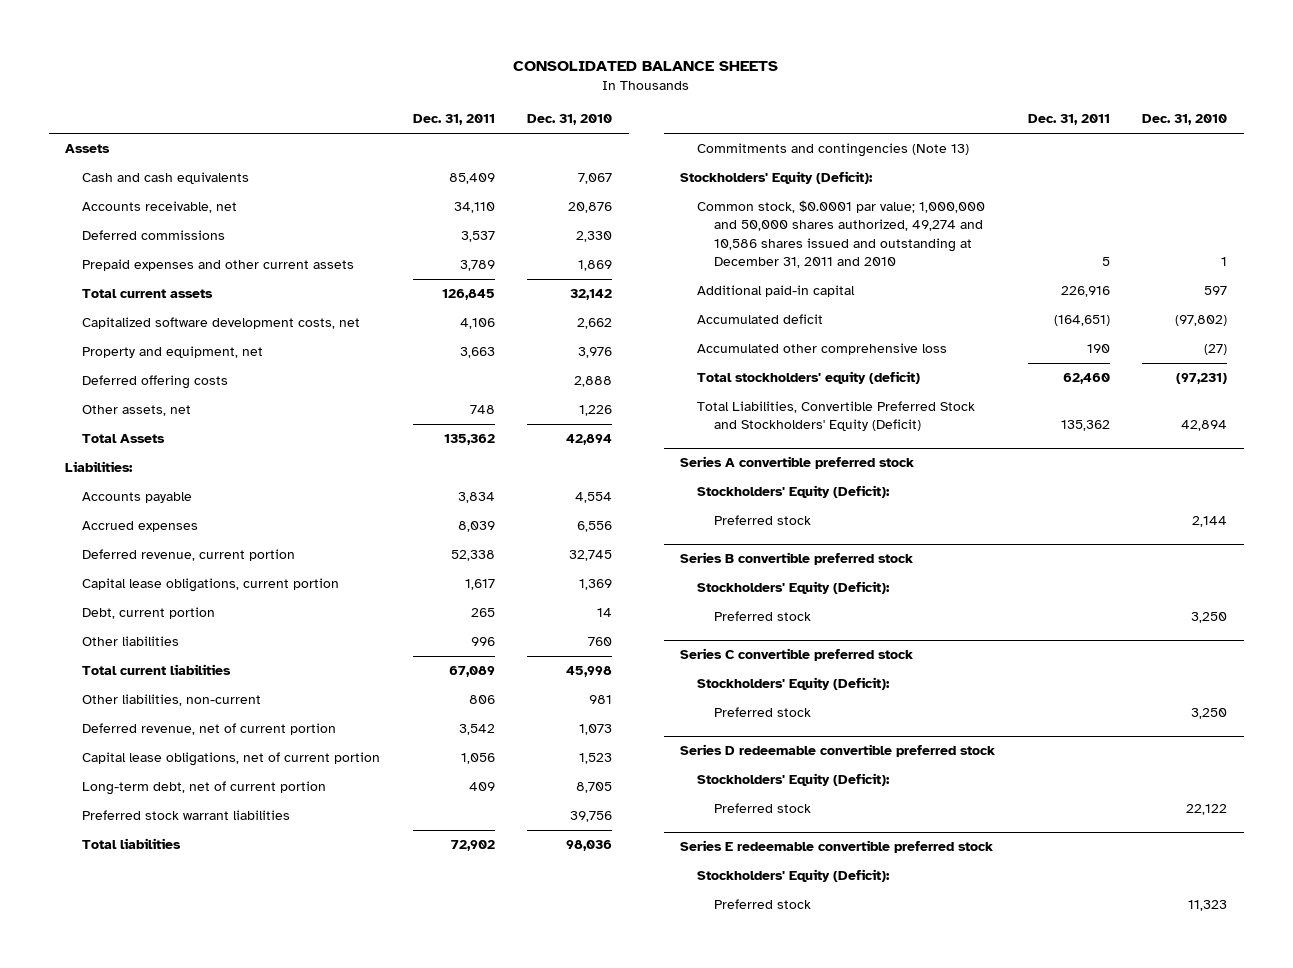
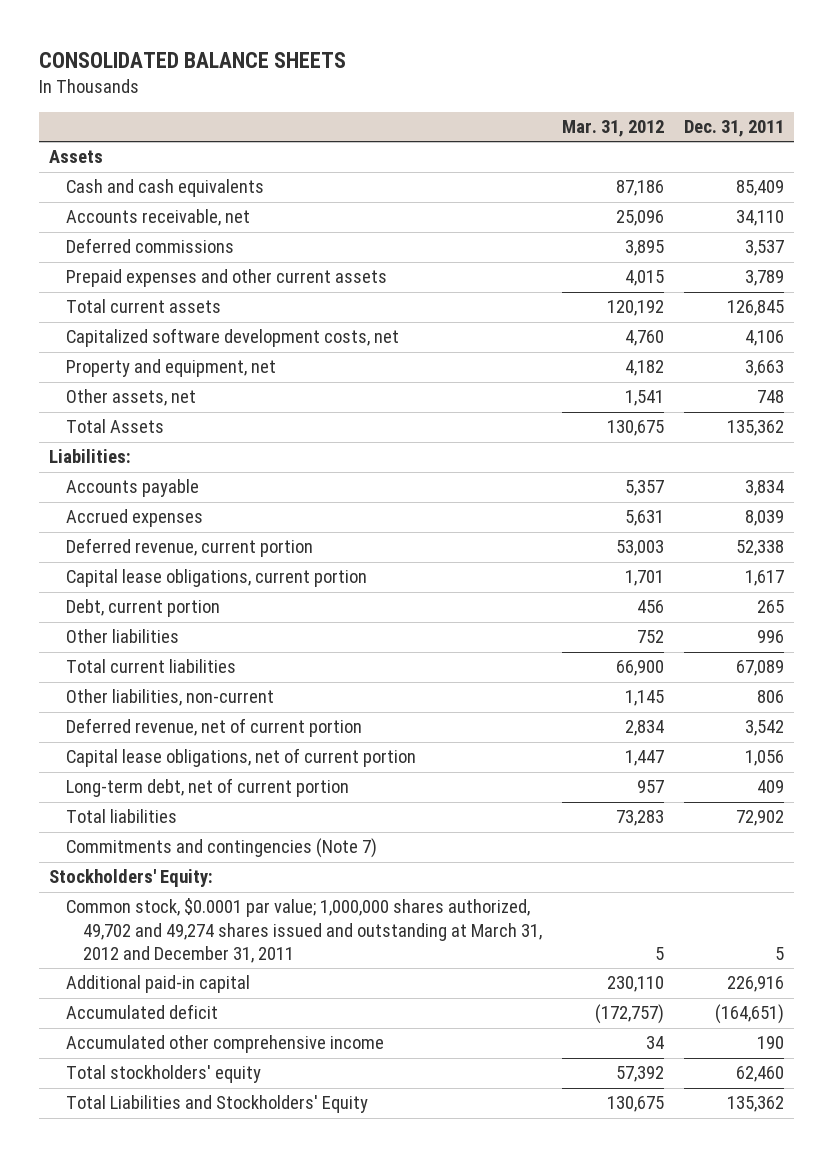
- | Dec. 31, 2011 | Dec. 31, 2010
+ | Mar. 31, 2012 | Dec. 31, 2011
- Deferred offering costs | | 2,888
- Preferred stock warrant liabilities | | 39,756
- Commitments and contingencies (Note 13)
- Stockholders' Equity (Deficit):
- Common stock, $0.0001 par value; 1,000,000 and 50,000 shares authorized, 49,274 and 10,586 shares issued and outstanding at December 31, 2011 and 2010 | 5 | 1
+ Commitments and contingencies (Note 7)
+ Stockholders' Equity:
+ Common stock, $0.0001 par value; 1,000,000 shares authorized, 49,702 and 49,274 shares issued and outstanding at March 31, 2012 and December 31, 2011 | 5 | 5
- Accumulated other comprehensive loss | 190 | (27)
- Total stockholders' equity (deficit) | 62,460 | (97,231)
- Total Liabilities, Convertible Preferred Stock and Stockholders' Equity (Deficit) | 135,362 | 42,894
- Series A convertible preferred stock
- Stockholders' Equity (Deficit):
- Preferred stock | | 2,144
- Series B convertible preferred stock
- Stockholders' Equity (Deficit):
- Preferred stock | | 3,250
- Series C convertible preferred stock
- Stockholders' Equity (Deficit):
- Preferred stock | | 3,250
- Series D redeemable convertible preferred stock
- Stockholders' Equity (Deficit):
- Preferred stock | | 22,122
- Series E redeemable convertible preferred stock
- Stockholders' Equity (Deficit):
- Preferred stock | | 11,323
+ Accumulated other comprehensive income | 34 | 190
+ Total stockholders' equity | 57,392 | 62,460
+ Total Liabilities and Stockholders' Equity | 130,675 | 135,362

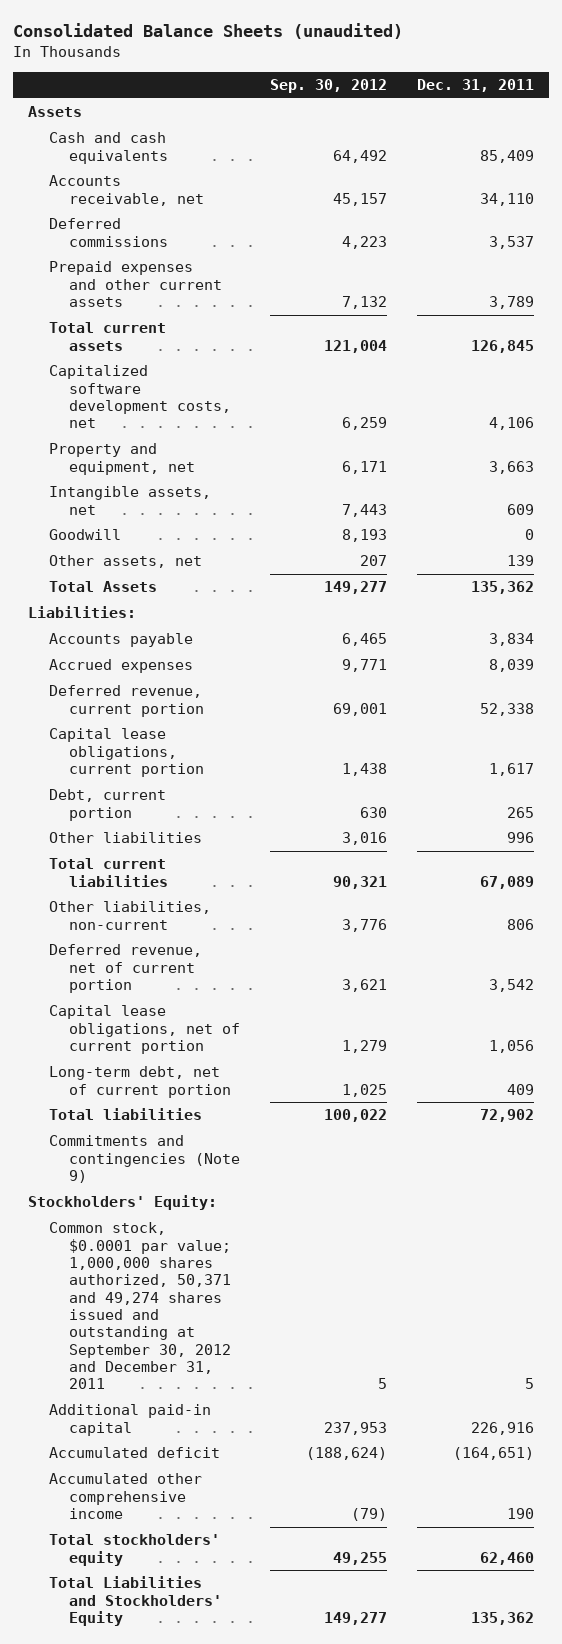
- CONSOLIDATED BALANCE SHEETS
+ Consolidated Balance Sheets (unaudited)
- | Mar. 31, 2012 | Dec. 31, 2011
+ | Sep. 30, 2012 | Dec. 31, 2011
- Other assets, net | 1,541 | 748
+ Intangible assets, net | 7,443 | 609
+ Goodwill | 8,193 | 0
+ Other assets, net | 207 | 139
- Commitments and contingencies (Note 7)
+ Commitments and contingencies (Note 9)
- Common stock, $0.0001 par value; 1,000,000 shares authorized, 49,702 and 49,274 shares issued and outstanding at March 31, 2012 and December 31, 2011 | 5 | 5
+ Common stock, $0.0001 par value; 1,000,000 shares authorized, 50,371 and 49,274 shares issued and outstanding at September 30, 2012 and December 31, 2011 | 5 | 5

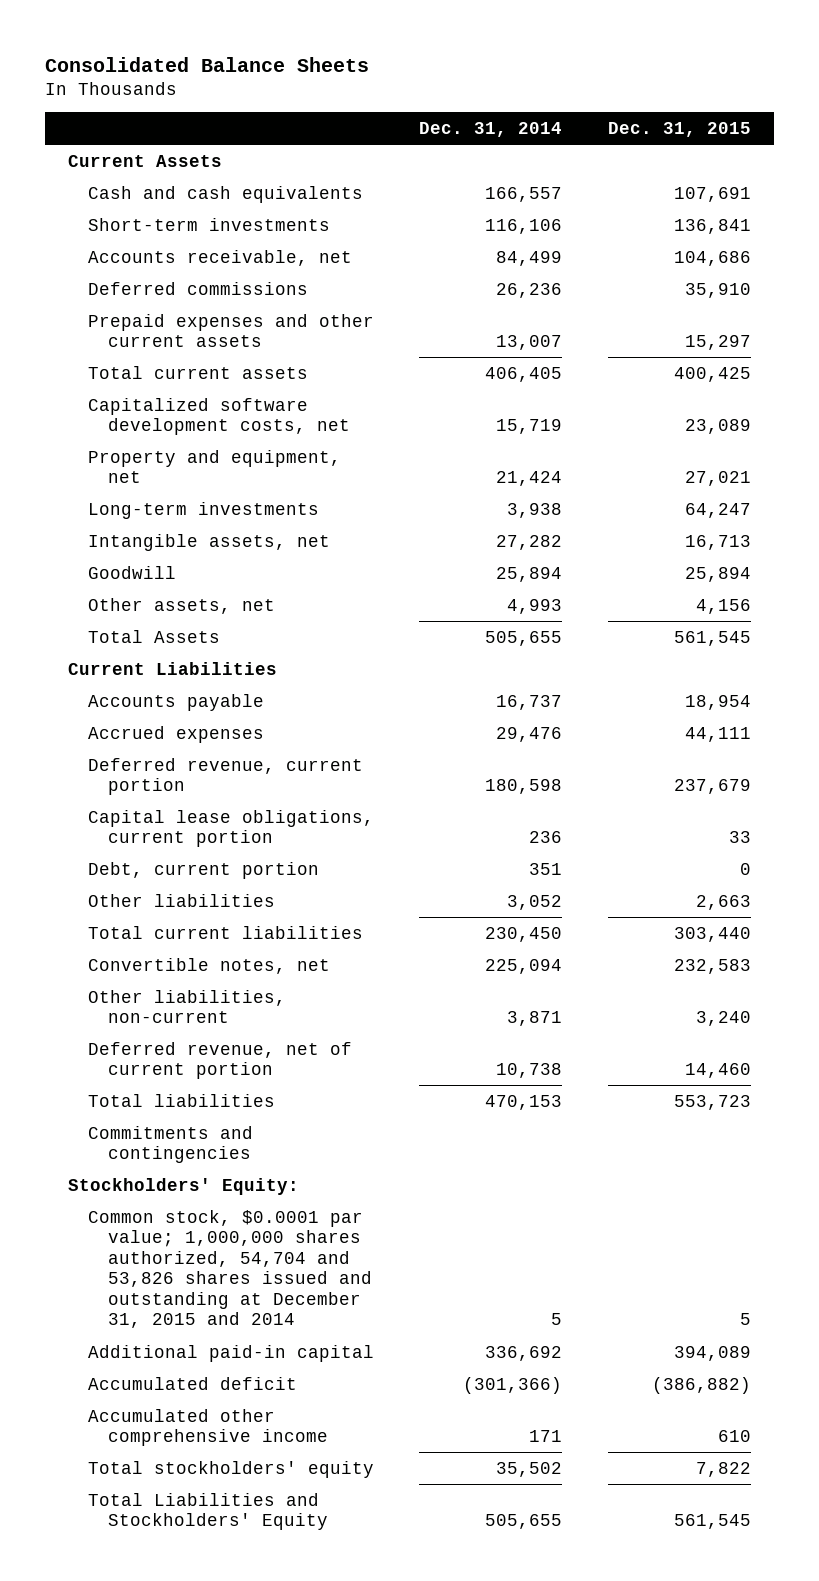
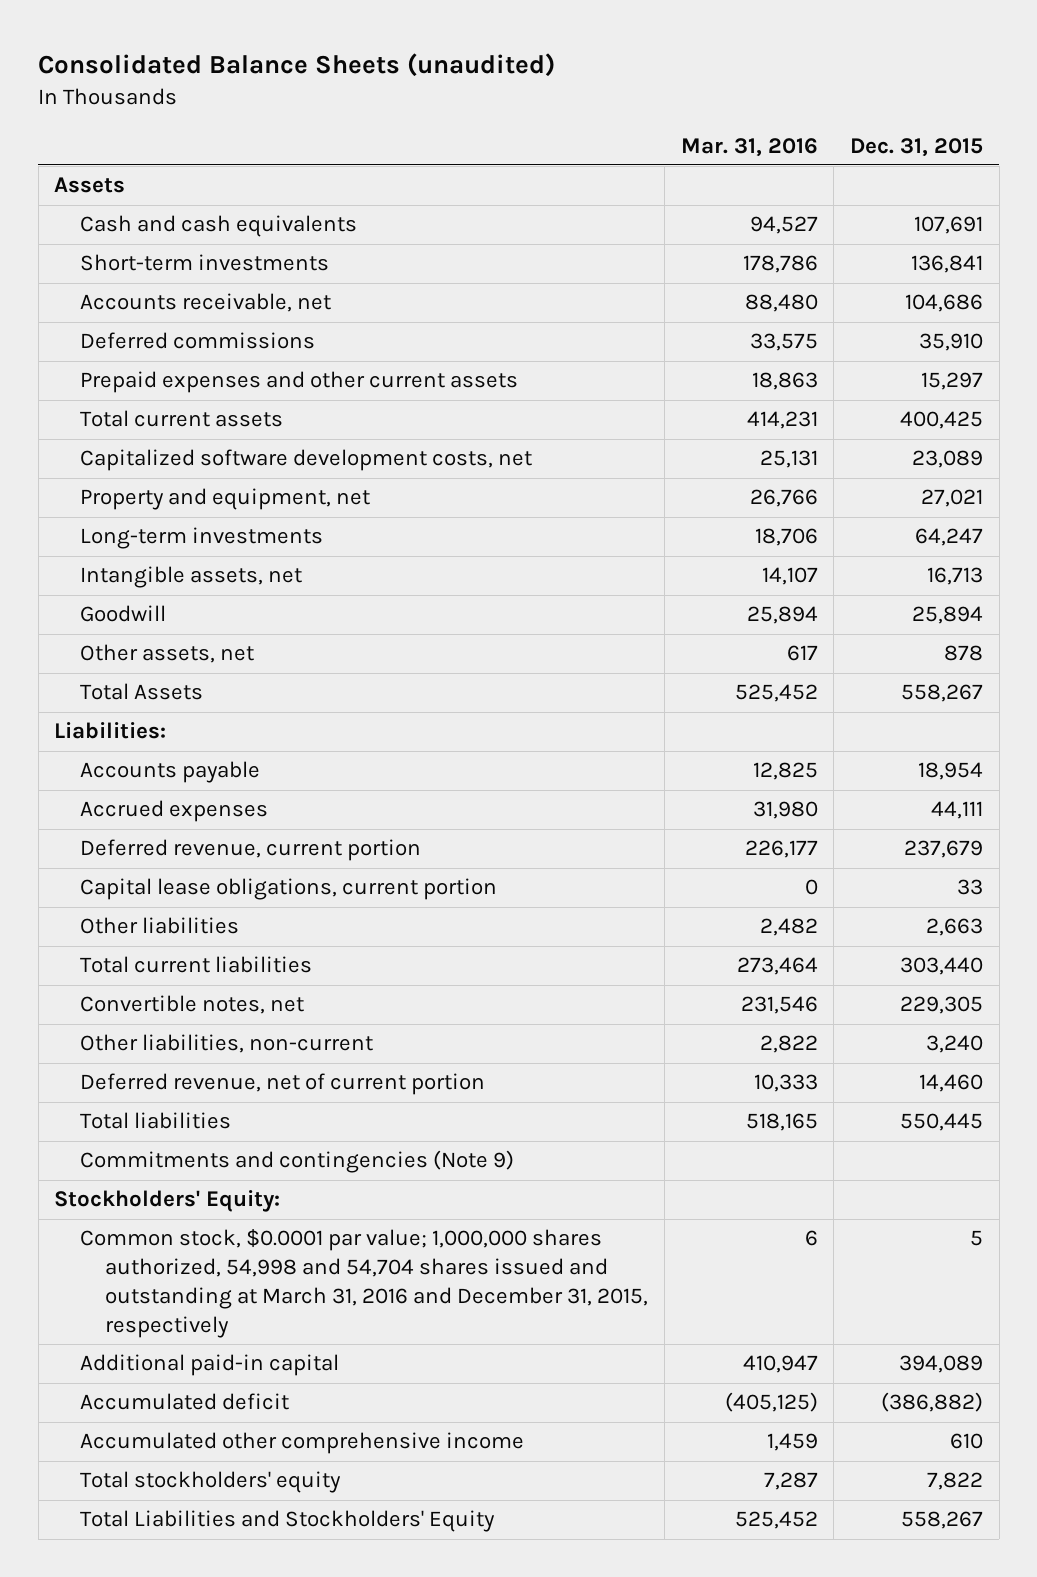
- Consolidated Balance Sheets
+ Consolidated Balance Sheets (unaudited)
- | Dec. 31, 2014 | Dec. 31, 2015
+ | Mar. 31, 2016 | Dec. 31, 2015
- Current Assets
+ Assets
- Other assets, net | 4,993 | 4,156
- Total Assets | 505,655 | 561,545
- Current Liabilities
+ Other assets, net | 617 | 878
+ Total Assets | 525,452 | 558,267
+ Liabilities:
- Debt, current portion | 351 | 0
- Convertible notes, net | 225,094 | 232,583
+ Convertible notes, net | 231,546 | 229,305
- Total liabilities | 470,153 | 553,723
- Commitments and contingencies
+ Total liabilities | 518,165 | 550,445
+ Commitments and contingencies (Note 9)
- Common stock, $0.0001 par value; 1,000,000 shares authorized, 54,704 and 53,826 shares issued and outstanding at December 31, 2015 and 2014 | 5 | 5
+ Common stock, $0.0001 par value; 1,000,000 shares authorized, 54,998 and 54,704 shares issued and outstanding at March 31, 2016 and December 31, 2015, respectively | 6 | 5
- Total Liabilities and Stockholders' Equity | 505,655 | 561,545
+ Total Liabilities and Stockholders' Equity | 525,452 | 558,267

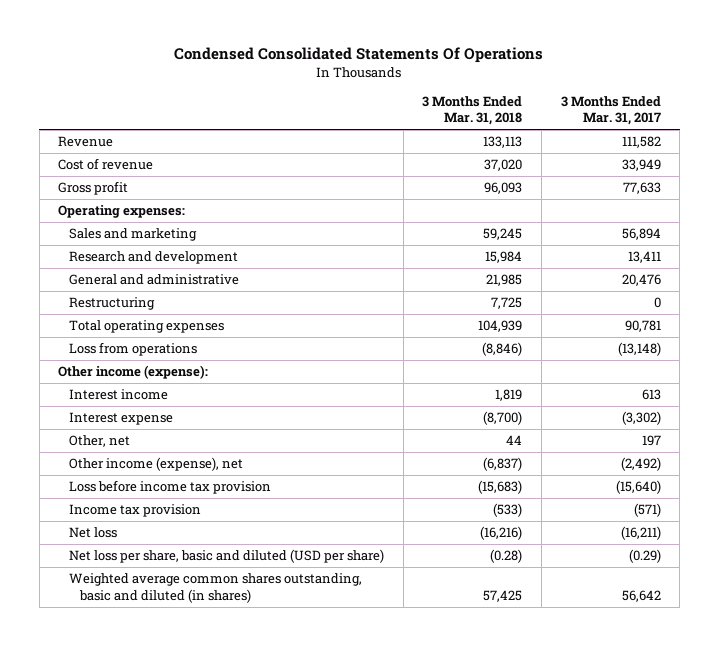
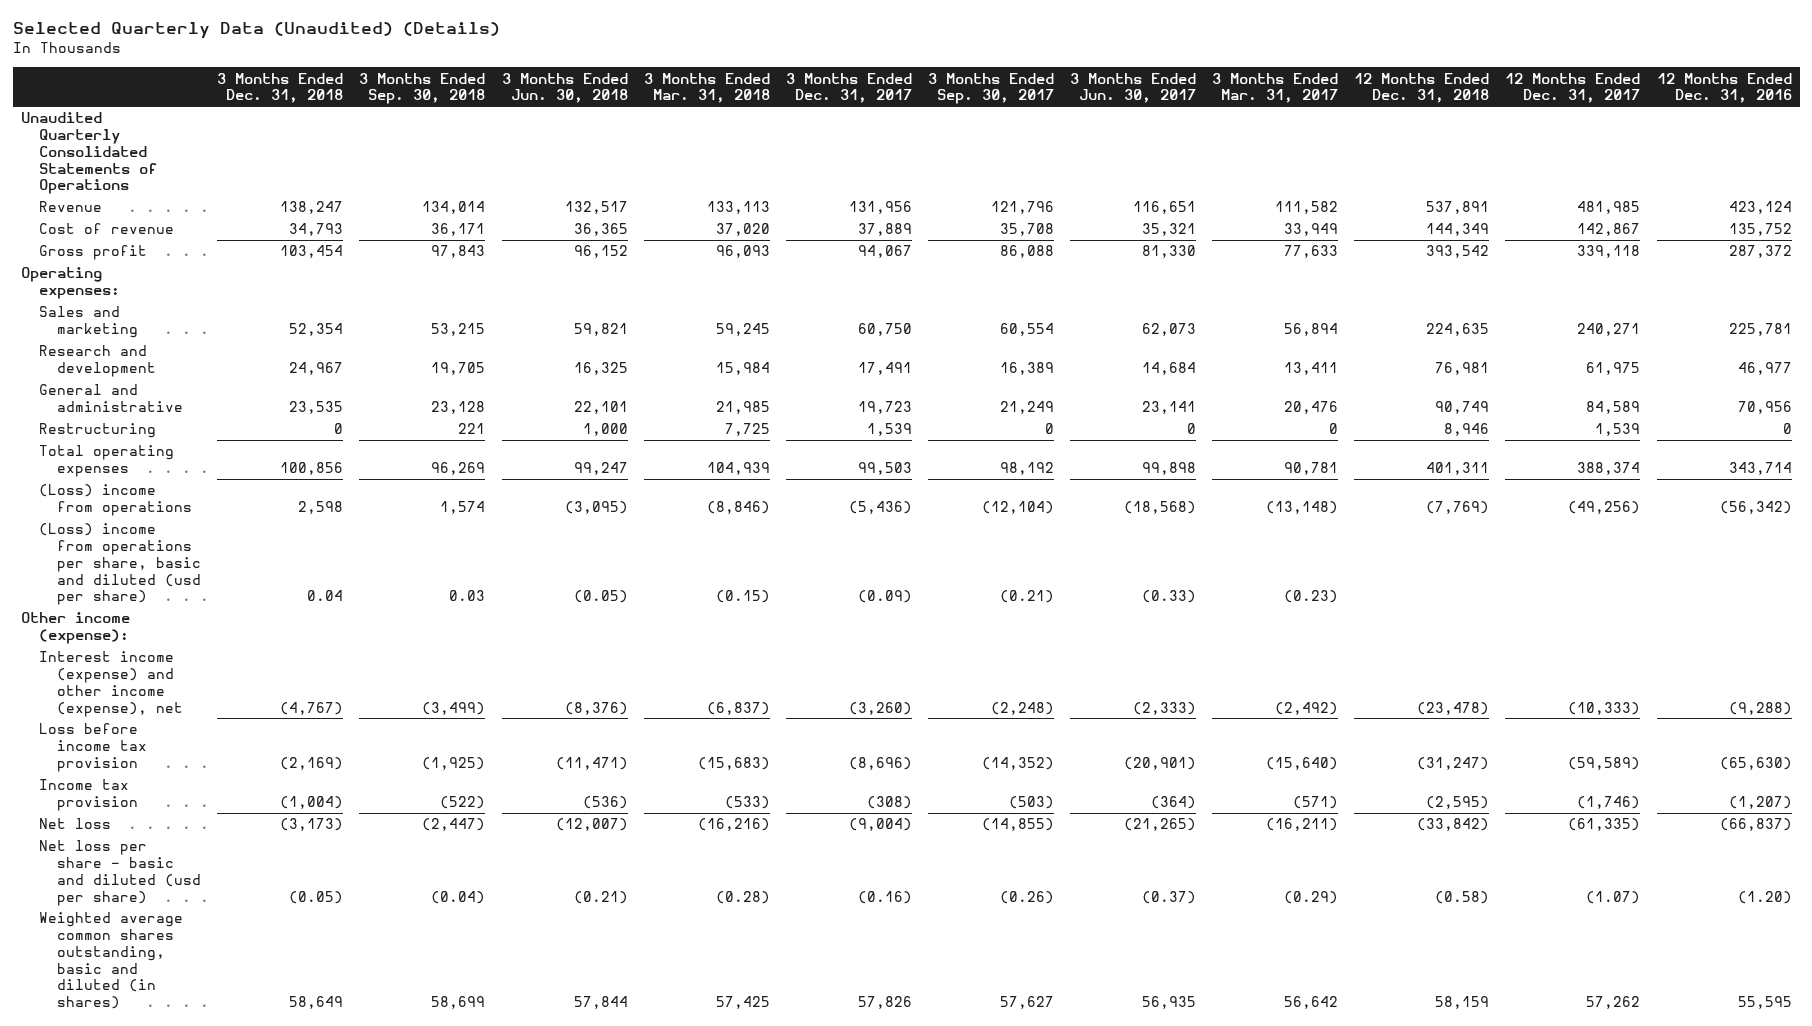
- Condensed Consolidated Statements Of Operations
+ Selected Quarterly Data (Unaudited) (Details)
- | 3 Months Ended Mar. 31, 2018 | 3 Months Ended Mar. 31, 2017
+ | 3 Months Ended Dec. 31, 2018 | 3 Months Ended Sep. 30, 2018 | 3 Months Ended Jun. 30, 2018 | 3 Months Ended Mar. 31, 2018 | 3 Months Ended Dec. 31, 2017 | 3 Months Ended Sep. 30, 2017 | 3 Months Ended Jun. 30, 2017 | 3 Months Ended Mar. 31, 2017 | 12 Months Ended Dec. 31, 2018 | 12 Months Ended Dec. 31, 2017 | 12 Months Ended Dec. 31, 2016
+ Unaudited Quarterly Consolidated Statements of Operations
- Loss from operations | (8,846) | (13,148)
+ (Loss) income from operations | 2,598 | 1,574 | (3,095) | (8,846) | (5,436) | (12,104) | (18,568) | (13,148) | (7,769) | (49,256) | (56,342)
+ (Loss) income from operations per share, basic and diluted (usd per share) | 0.04 | 0.03 | (0.05) | (0.15) | (0.09) | (0.21) | (0.33) | (0.23) | | |
- Interest income | 1,819 | 613
- Interest expense | (8,700) | (3,302)
- Other, net | 44 | 197
- Other income (expense), net | (6,837) | (2,492)
+ Interest income (expense) and other income (expense), net | (4,767) | (3,499) | (8,376) | (6,837) | (3,260) | (2,248) | (2,333) | (2,492) | (23,478) | (10,333) | (9,288)
- Net loss per share, basic and diluted (USD per share) | (0.28) | (0.29)
+ Net loss per share - basic and diluted (usd per share) | (0.05) | (0.04) | (0.21) | (0.28) | (0.16) | (0.26) | (0.37) | (0.29) | (0.58) | (1.07) | (1.20)

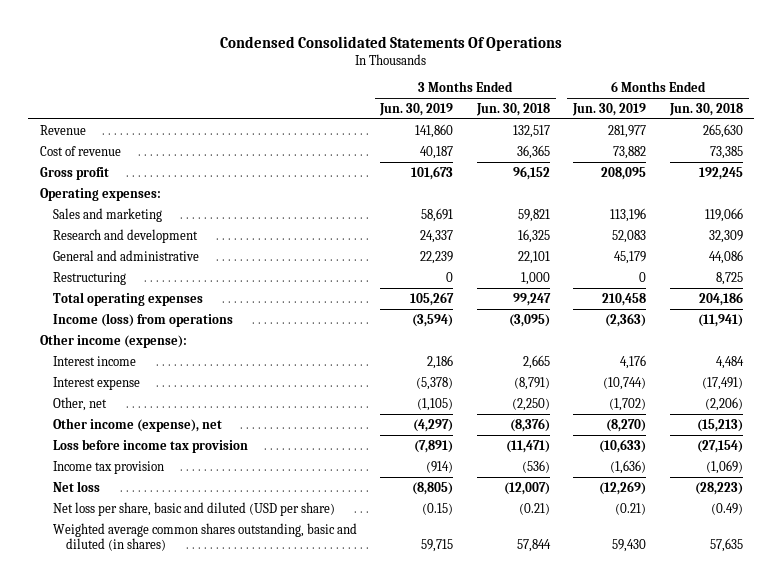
- Selected Quarterly Data (Unaudited) (Details)
+ Condensed Consolidated Statements Of Operations
- | 3 Months Ended Dec. 31, 2018 | 3 Months Ended Sep. 30, 2018 | 3 Months Ended Jun. 30, 2018 | 3 Months Ended Mar. 31, 2018 | 3 Months Ended Dec. 31, 2017 | 3 Months Ended Sep. 30, 2017 | 3 Months Ended Jun. 30, 2017 | 3 Months Ended Mar. 31, 2017 | 12 Months Ended Dec. 31, 2018 | 12 Months Ended Dec. 31, 2017 | 12 Months Ended Dec. 31, 2016
+ | 3 Months Ended Jun. 30, 2019 | 3 Months Ended Jun. 30, 2018 | 6 Months Ended Jun. 30, 2019 | 6 Months Ended Jun. 30, 2018
- Unaudited Quarterly Consolidated Statements of Operations
- (Loss) income from operations | 2,598 | 1,574 | (3,095) | (8,846) | (5,436) | (12,104) | (18,568) | (13,148) | (7,769) | (49,256) | (56,342)
- (Loss) income from operations per share, basic and diluted (usd per share) | 0.04 | 0.03 | (0.05) | (0.15) | (0.09) | (0.21) | (0.33) | (0.23) | | |
+ Income (loss) from operations | (3,594) | (3,095) | (2,363) | (11,941)
- Interest income (expense) and other income (expense), net | (4,767) | (3,499) | (8,376) | (6,837) | (3,260) | (2,248) | (2,333) | (2,492) | (23,478) | (10,333) | (9,288)
+ Interest income | 2,186 | 2,665 | 4,176 | 4,484
+ Interest expense | (5,378) | (8,791) | (10,744) | (17,491)
+ Other, net | (1,105) | (2,250) | (1,702) | (2,206)
+ Other income (expense), net | (4,297) | (8,376) | (8,270) | (15,213)
- Net loss per share - basic and diluted (usd per share) | (0.05) | (0.04) | (0.21) | (0.28) | (0.16) | (0.26) | (0.37) | (0.29) | (0.58) | (1.07) | (1.20)
+ Net loss per share, basic and diluted (USD per share) | (0.15) | (0.21) | (0.21) | (0.49)

